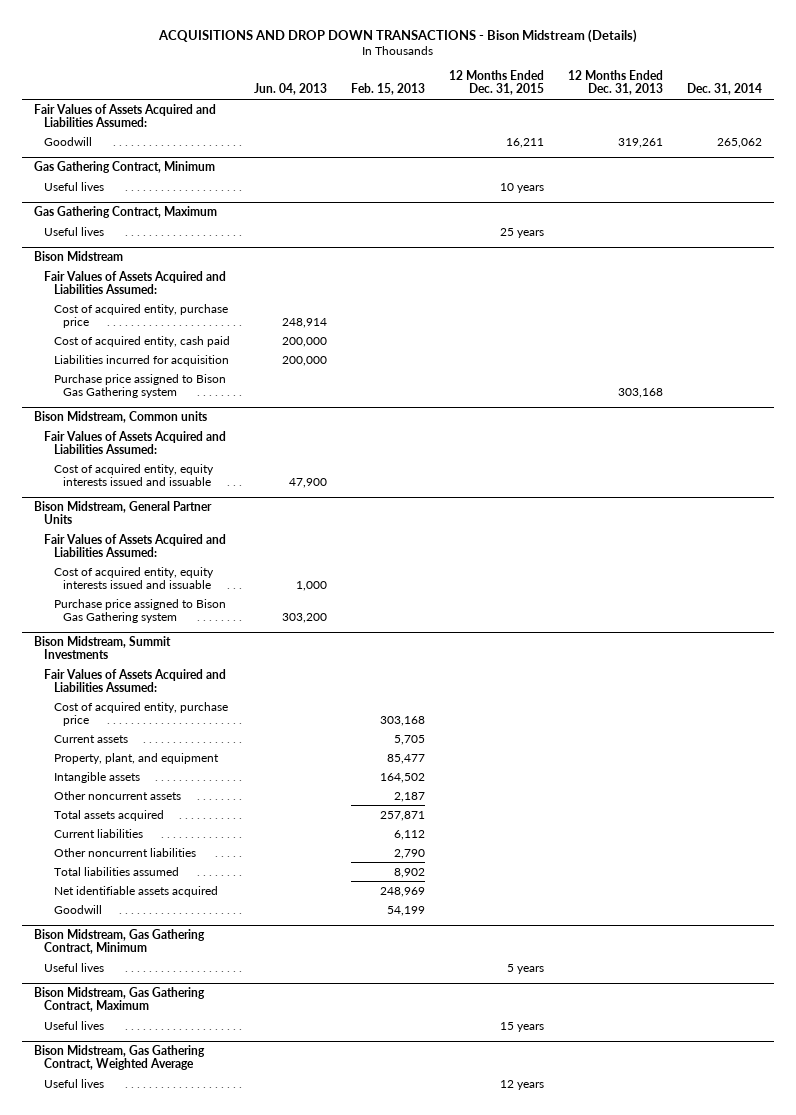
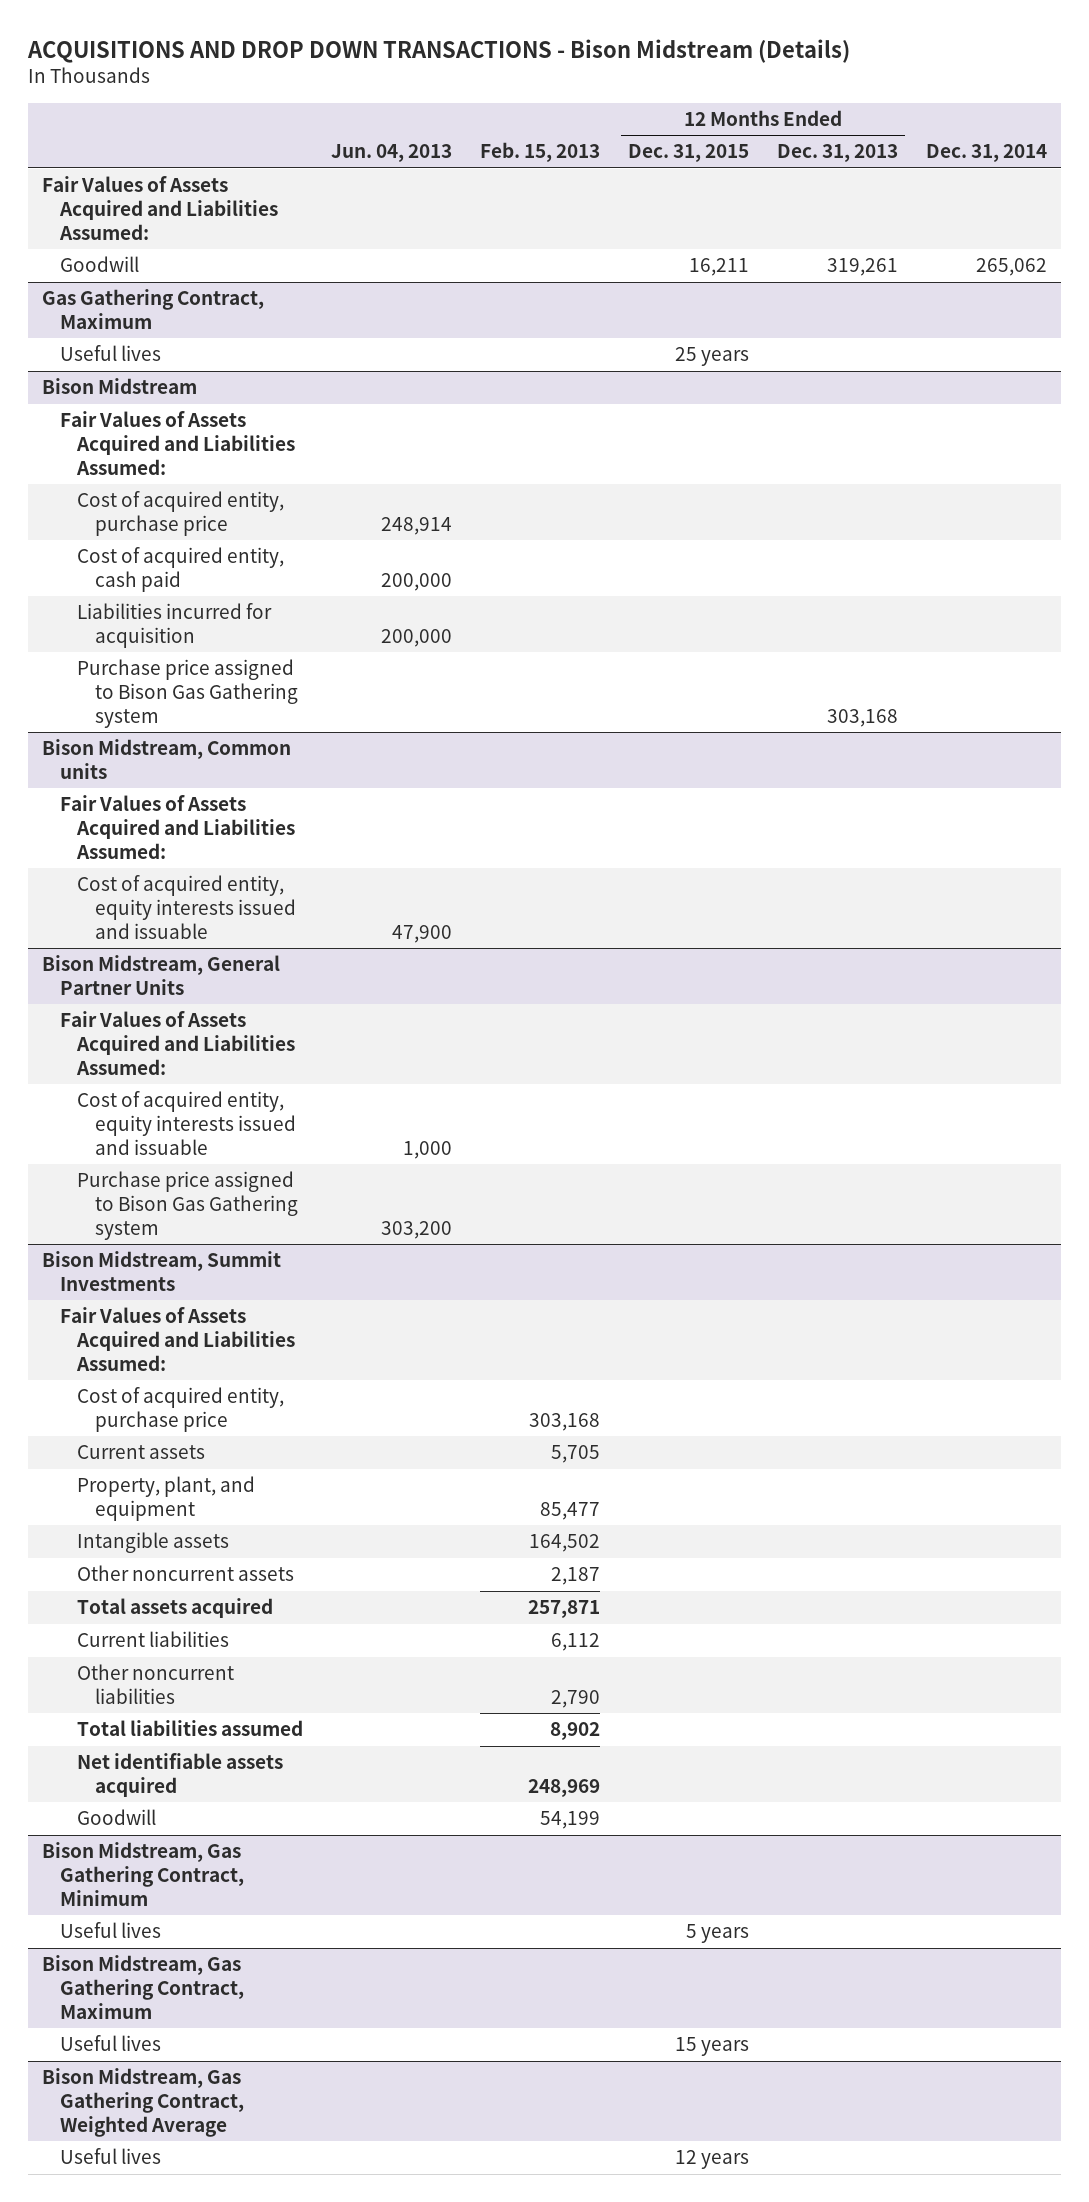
- Gas Gathering Contract, Minimum
- Useful lives | | | 10 years | |

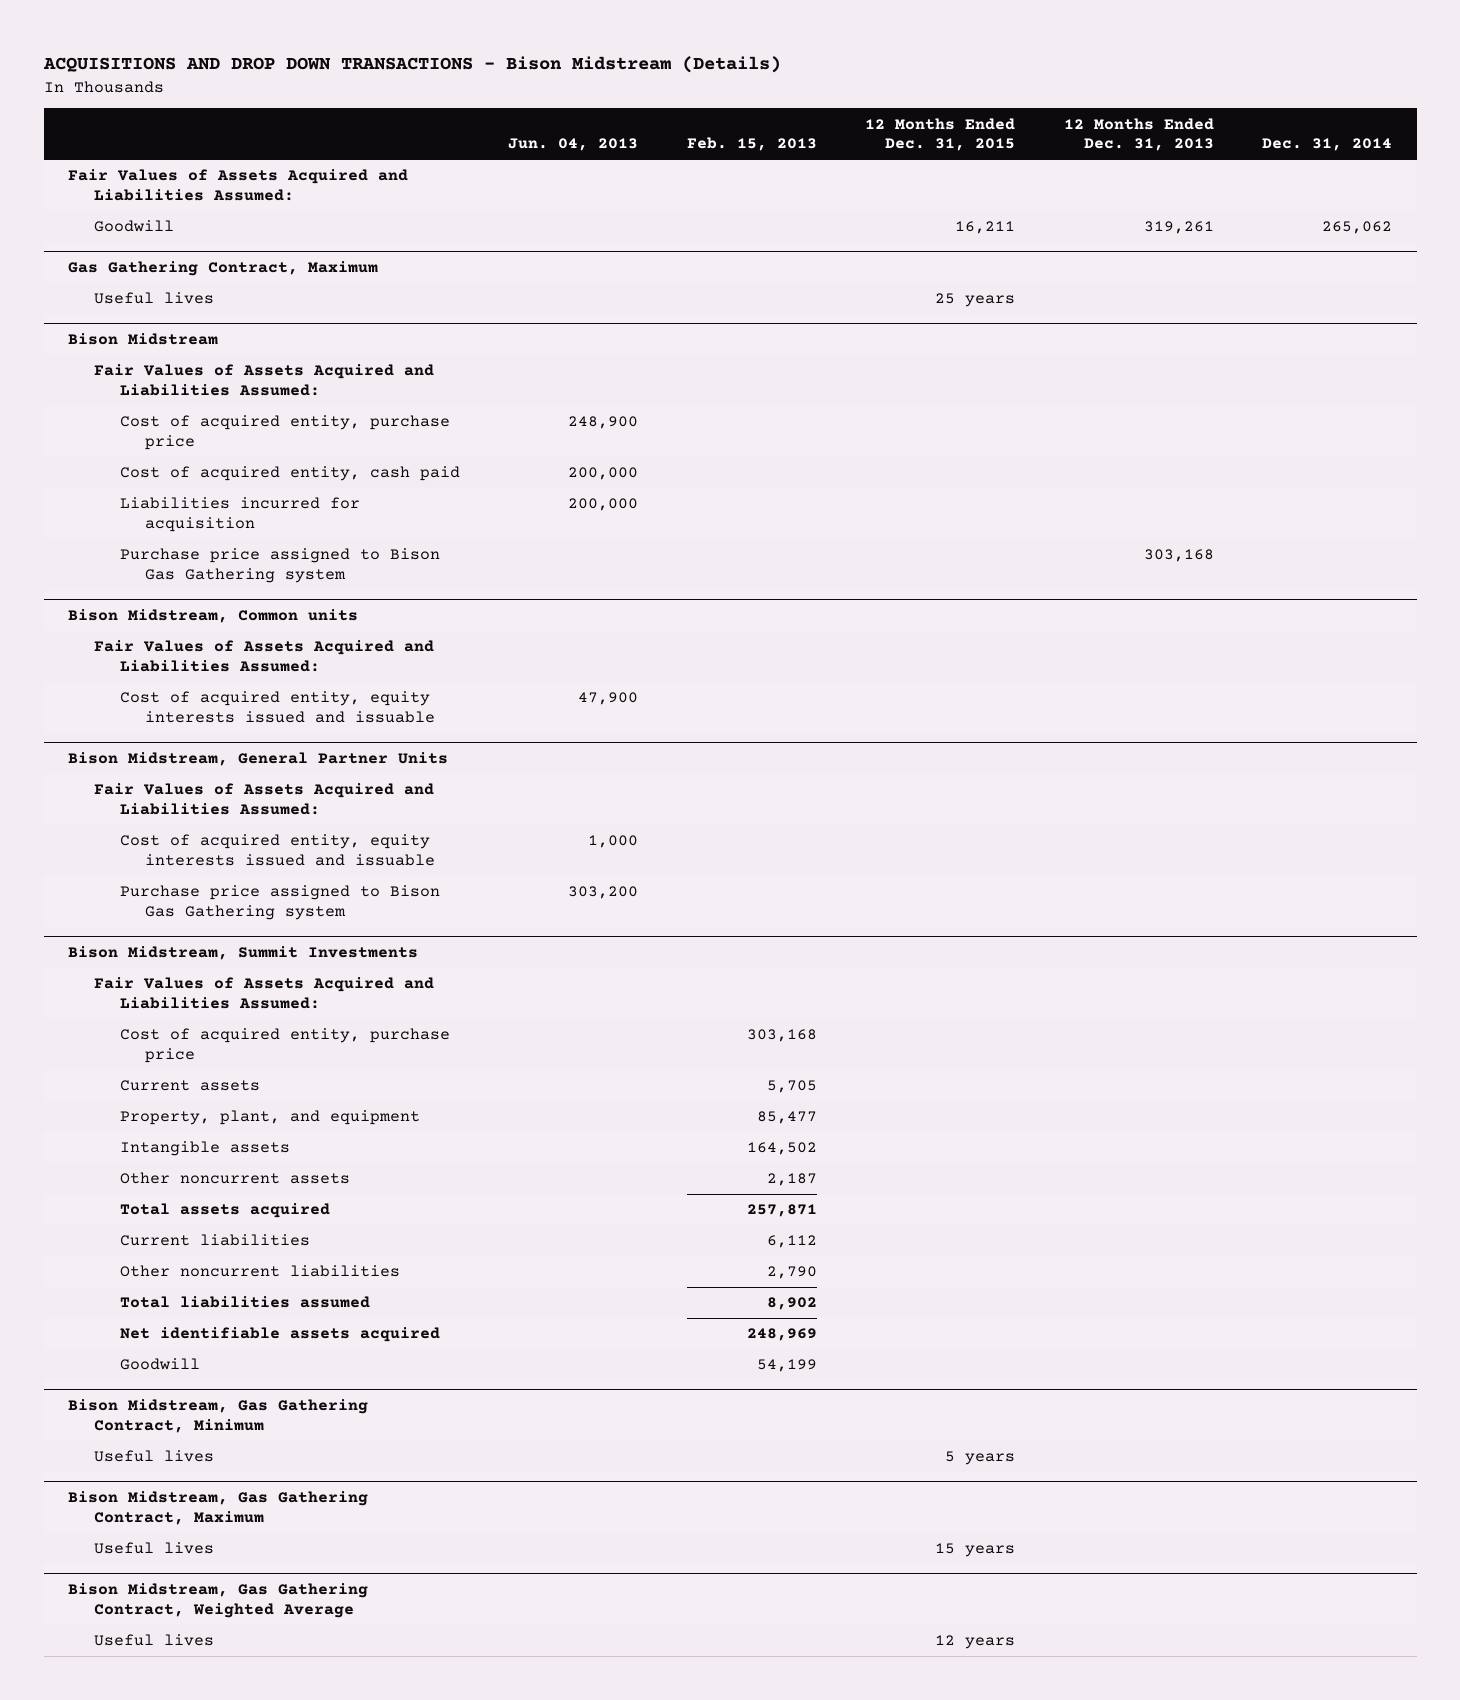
@ Bison Midstream
- Cost of acquired entity, purchase price | 248,914 | | | |
+ Cost of acquired entity, purchase price | 248,900 | | | |

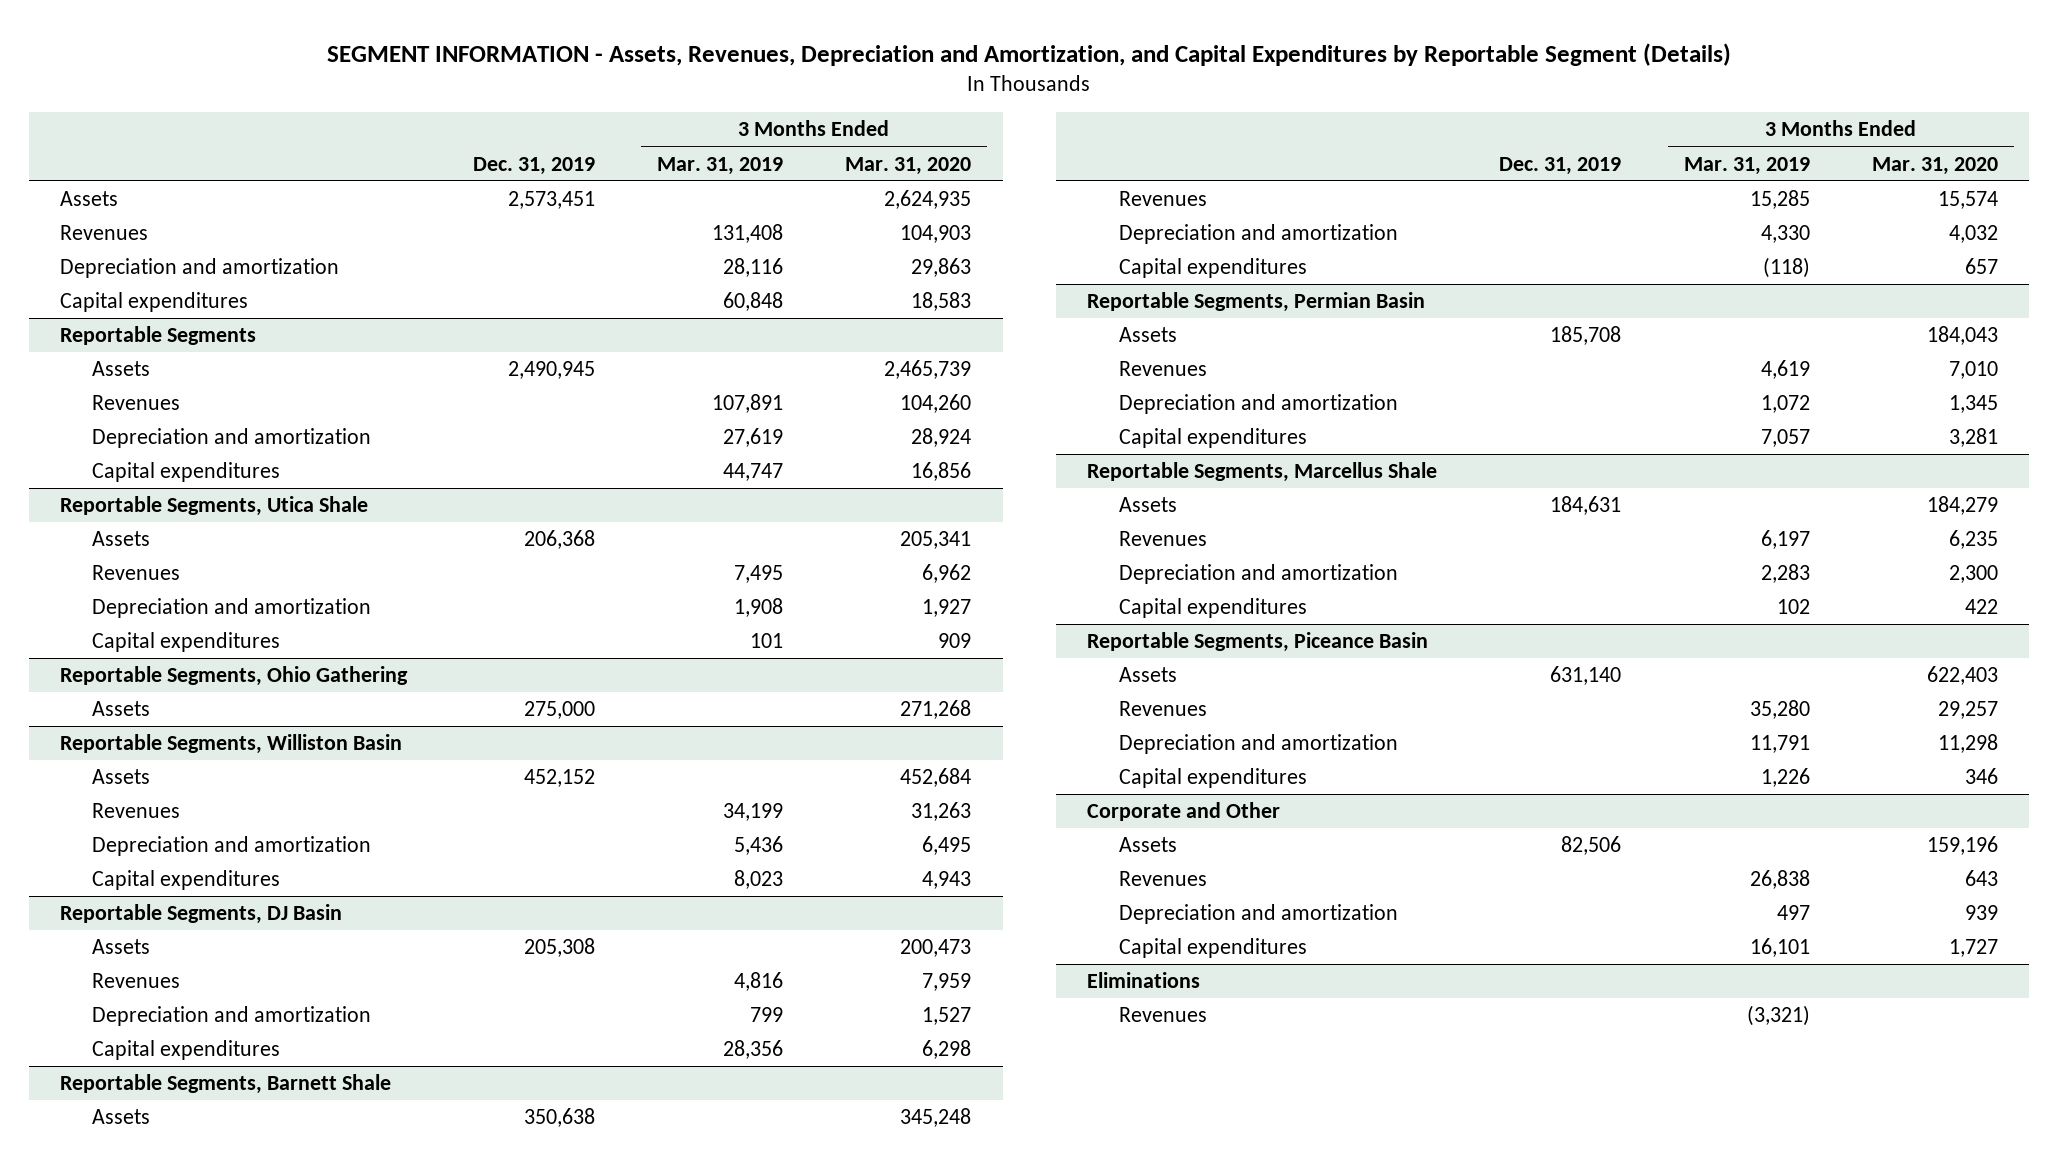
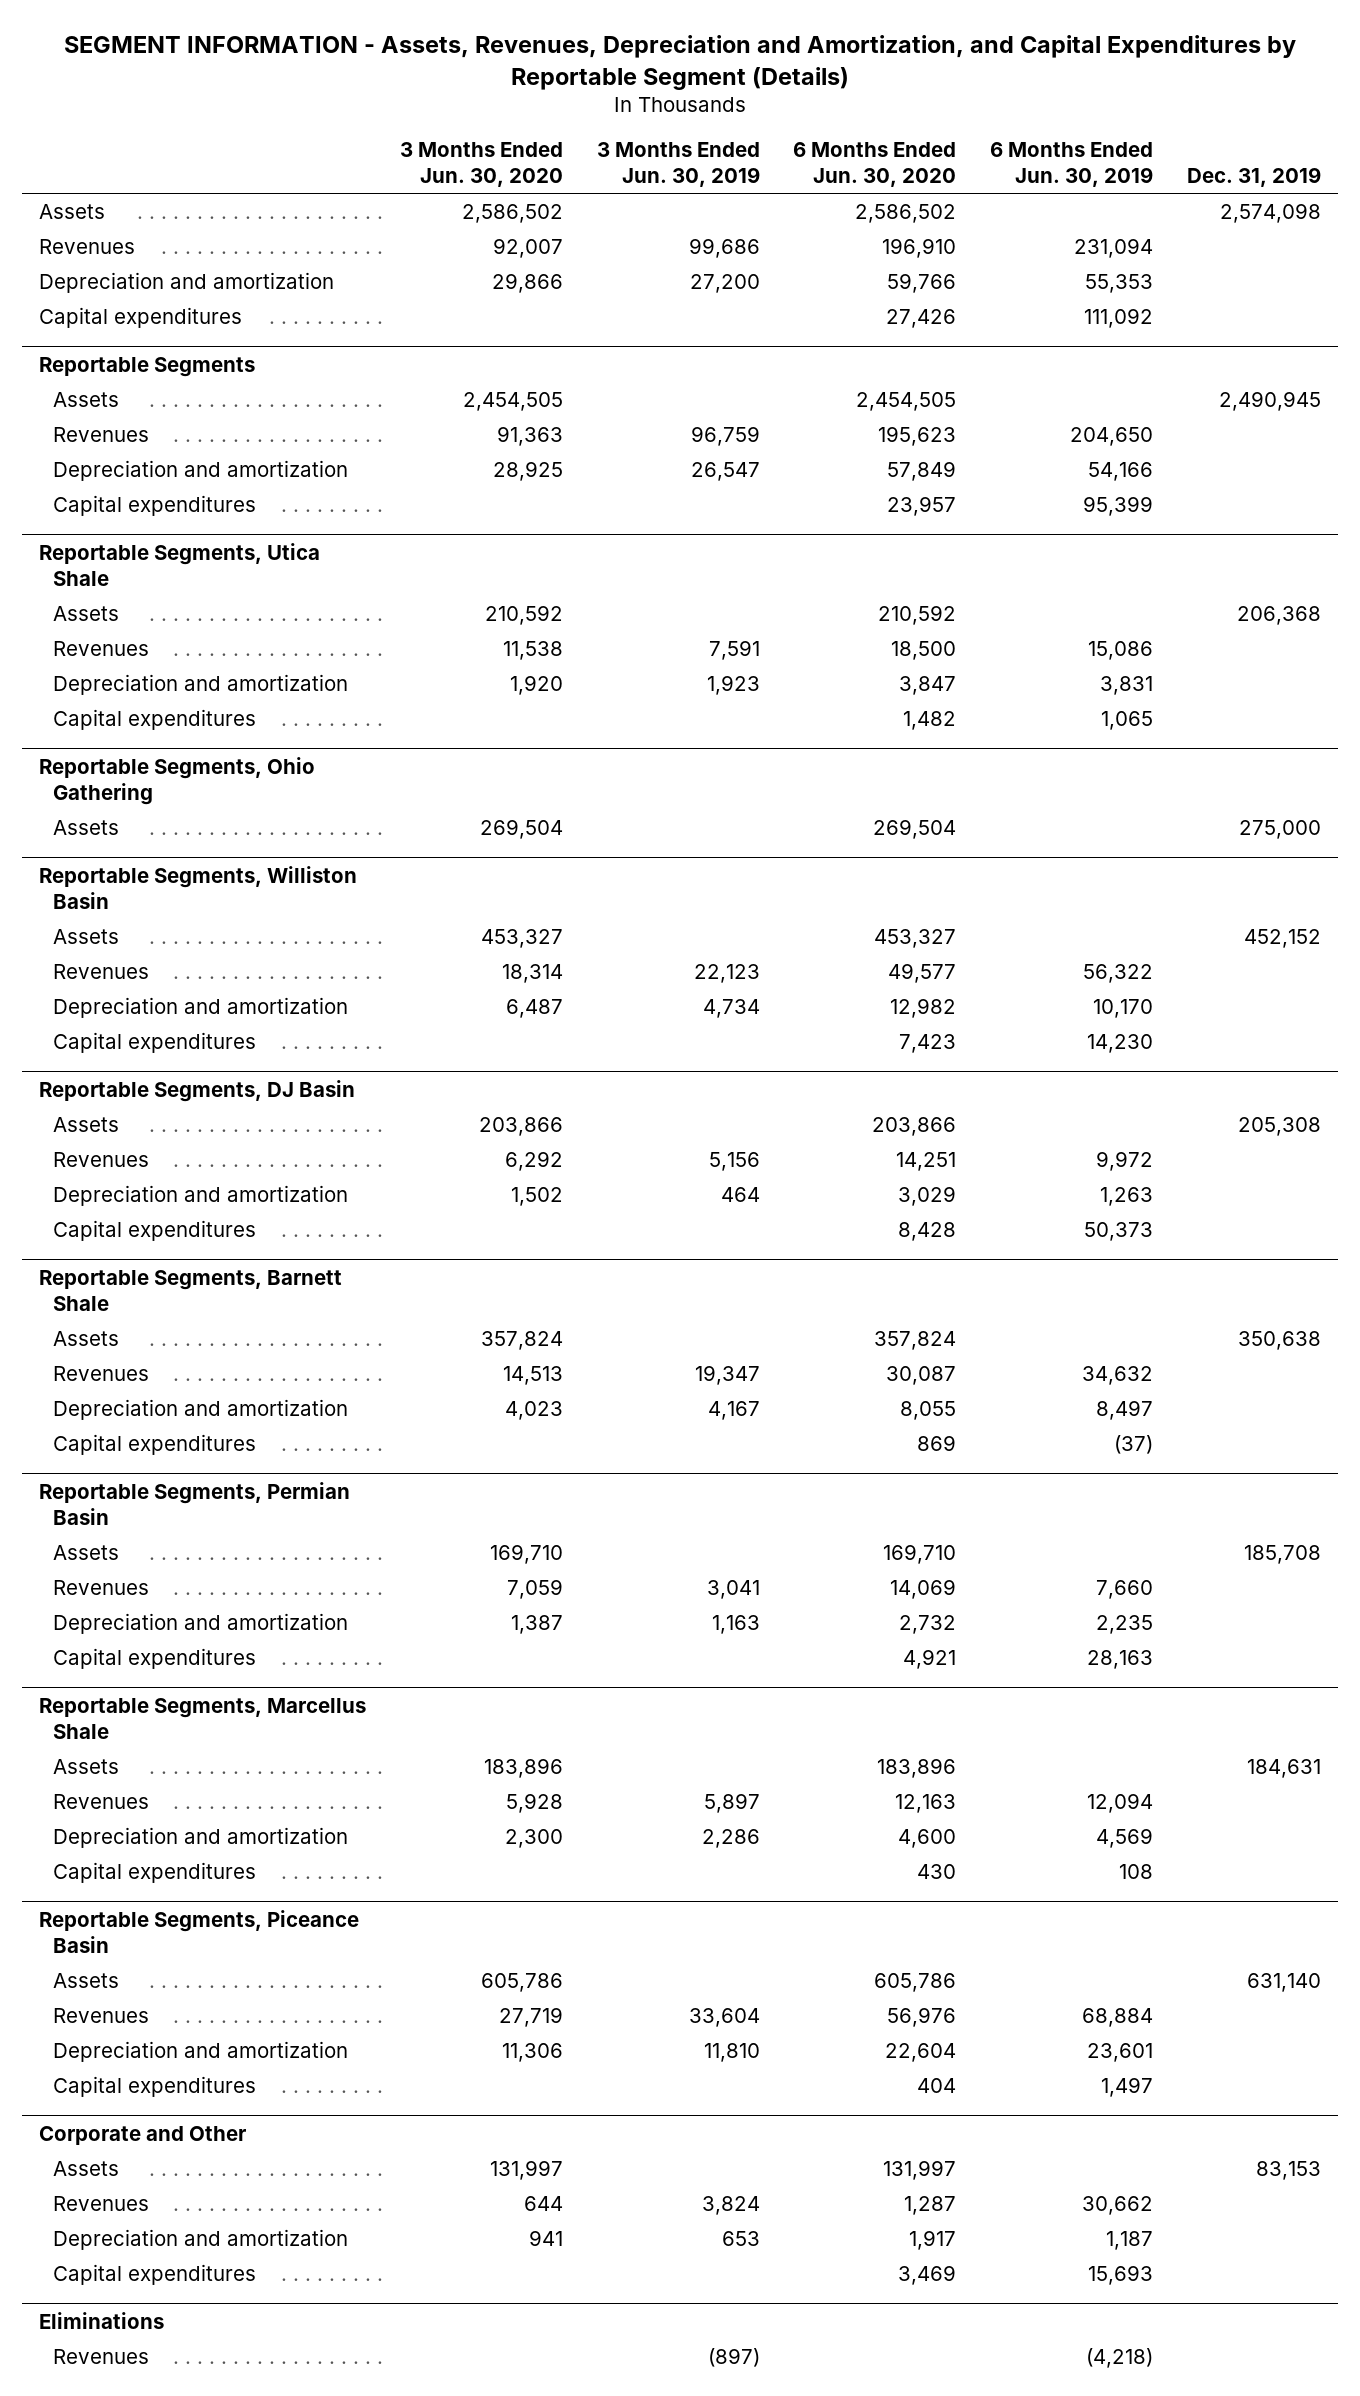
- | Dec. 31, 2019 | 3 Months Ended Mar. 31, 2019 | 3 Months Ended Mar. 31, 2020
+ | 3 Months Ended Jun. 30, 2020 | 3 Months Ended Jun. 30, 2019 | 6 Months Ended Jun. 30, 2020 | 6 Months Ended Jun. 30, 2019 | Dec. 31, 2019
- Assets | 2,573,451 | | 2,624,935
+ Assets | 2,586,502 | | 2,586,502 | | 2,574,098
@ Corporate and Other
- Assets | 82,506 | | 159,196
+ Assets | 131,997 | | 131,997 | | 83,153

